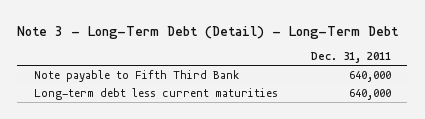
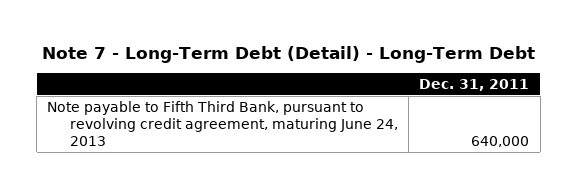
- Note 3 - Long-Term Debt (Detail) - Long-Term Debt
+ Note 7 - Long-Term Debt (Detail) - Long-Term Debt
- Note payable to Fifth Third Bank | 640,000
- Long-term debt less current maturities | 640,000
+ Note payable to Fifth Third Bank, pursuant to revolving credit agreement, maturing June 24, 2013 | 640,000

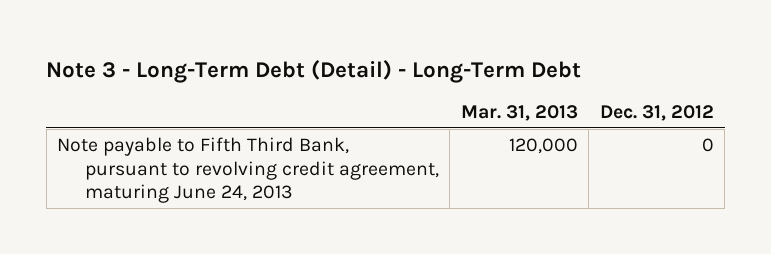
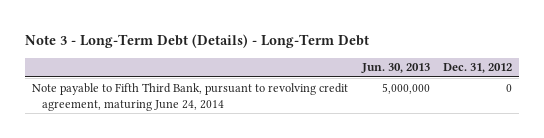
- Note 3 - Long-Term Debt (Detail) - Long-Term Debt
+ Note 3 - Long-Term Debt (Details) - Long-Term Debt
- | Mar. 31, 2013 | Dec. 31, 2012
+ | Jun. 30, 2013 | Dec. 31, 2012
- Note payable to Fifth Third Bank, pursuant to revolving credit agreement, maturing June 24, 2013 | 120,000 | 0
+ Note payable to Fifth Third Bank, pursuant to revolving credit agreement, maturing June 24, 2014 | 5,000,000 | 0

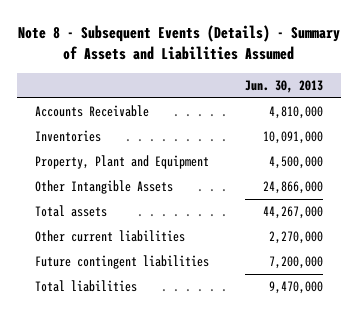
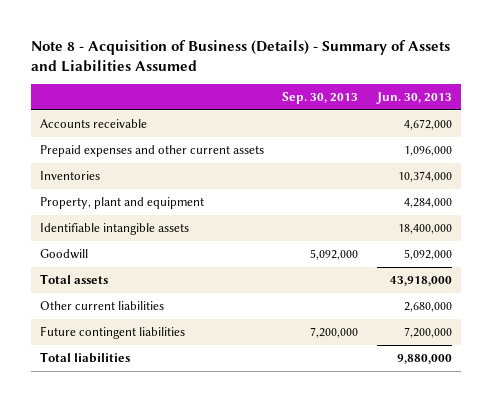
- Note 8 - Subsequent Events (Details) - Summary of Assets and Liabilities Assumed
+ Note 8 - Acquisition of Business (Details) - Summary of Assets and Liabilities Assumed
- | Jun. 30, 2013
+ | Sep. 30, 2013 | Jun. 30, 2013
- Accounts Receivable | 4,810,000
- Inventories | 10,091,000
- Property, Plant and Equipment | 4,500,000
- Other Intangible Assets | 24,866,000
- Total assets | 44,267,000
- Other current liabilities | 2,270,000
+ Accounts receivable | | 4,672,000
+ Prepaid expenses and other current assets | | 1,096,000
+ Inventories | | 10,374,000
+ Property, plant and equipment | | 4,284,000
+ Identifiable intangible assets | | 18,400,000
+ Goodwill | 5,092,000 | 5,092,000
+ Total assets | | 43,918,000
+ Other current liabilities | | 2,680,000
- Total liabilities | 9,470,000
+ Total liabilities | | 9,880,000

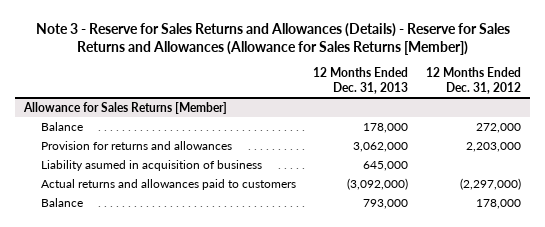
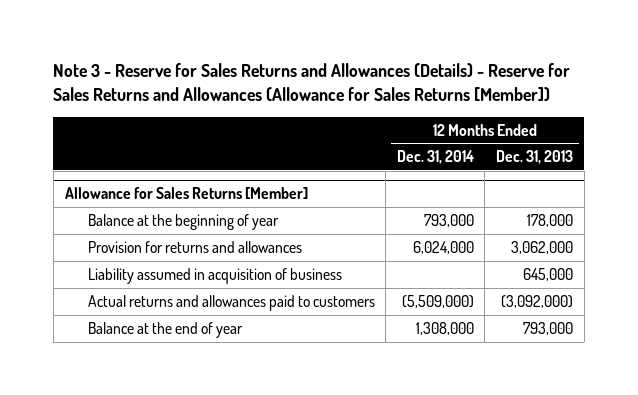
- | 12 Months Ended Dec. 31, 2013 | 12 Months Ended Dec. 31, 2012
+ | 12 Months Ended Dec. 31, 2014 | 12 Months Ended Dec. 31, 2013
@ Allowance for Sales Returns [Member]
- Balance | 178,000 | 272,000
+ Balance at the beginning of year | 793,000 | 178,000
- Liability asumed in acquisition of business | 645,000 |
+ Liability assumed in acquisition of business | | 645,000
- Balance | 793,000 | 178,000
+ Balance at the end of year | 1,308,000 | 793,000

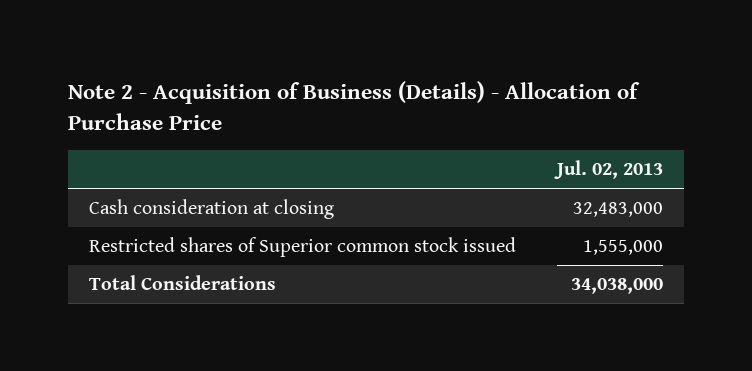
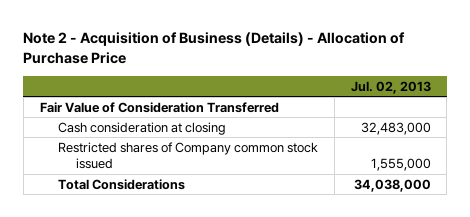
+ Fair Value of Consideration Transferred
- Restricted shares of Superior common stock issued | 1,555,000
+ Restricted shares of Company common stock issued | 1,555,000

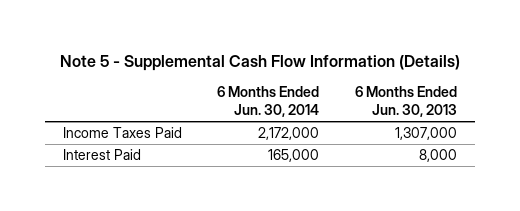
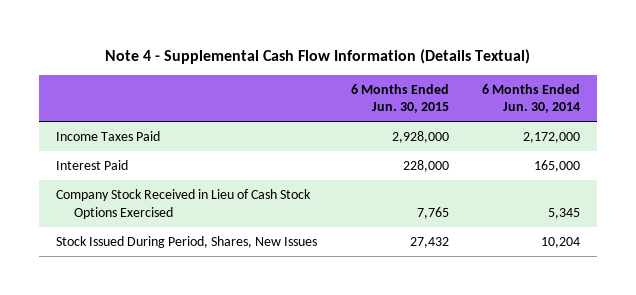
- Note 5 - Supplemental Cash Flow Information (Details)
+ Note 4 - Supplemental Cash Flow Information (Details Textual)
- | 6 Months Ended Jun. 30, 2014 | 6 Months Ended Jun. 30, 2013
+ | 6 Months Ended Jun. 30, 2015 | 6 Months Ended Jun. 30, 2014
+ Company Stock Received in Lieu of Cash Stock Options Exercised | 7,765 | 5,345
+ Stock Issued During Period, Shares, New Issues | 27,432 | 10,204

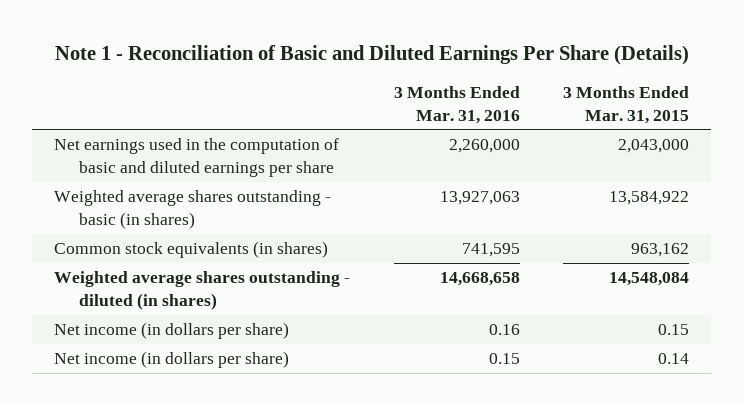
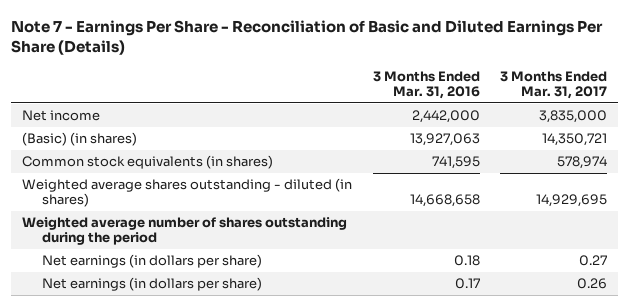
- Note 1 - Reconciliation of Basic and Diluted Earnings Per Share (Details)
+ Note 7 - Earnings Per Share - Reconciliation of Basic and Diluted Earnings Per Share (Details)
- | 3 Months Ended Mar. 31, 2016 | 3 Months Ended Mar. 31, 2015
+ | 3 Months Ended Mar. 31, 2016 | 3 Months Ended Mar. 31, 2017
- Net earnings used in the computation of basic and diluted earnings per share | 2,260,000 | 2,043,000
- Weighted average shares outstanding - basic (in shares) | 13,927,063 | 13,584,922
+ Net income | 2,442,000 | 3,835,000
+ (Basic) (in shares) | 13,927,063 | 14,350,721
- Net income (in dollars per share) | 0.16 | 0.15
- Net income (in dollars per share) | 0.15 | 0.14
+ Weighted average number of shares outstanding during the period
+ Net earnings (in dollars per share) | 0.18 | 0.27
+ Net earnings (in dollars per share) | 0.17 | 0.26

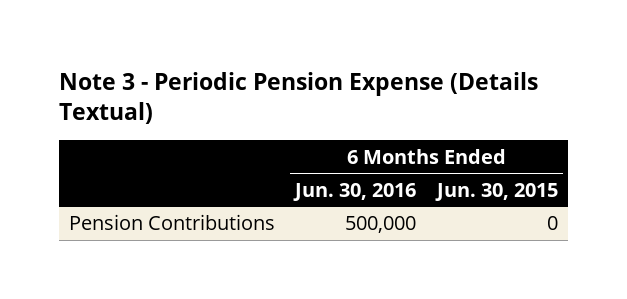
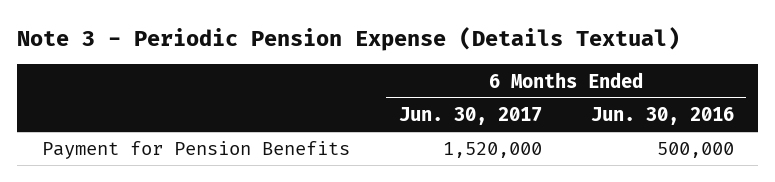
- | 6 Months Ended Jun. 30, 2016 | 6 Months Ended Jun. 30, 2015
+ | 6 Months Ended Jun. 30, 2017 | 6 Months Ended Jun. 30, 2016
- Pension Contributions | 500,000 | 0
+ Payment for Pension Benefits | 1,520,000 | 500,000

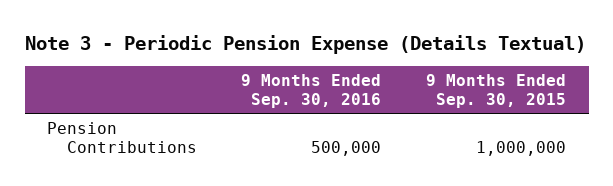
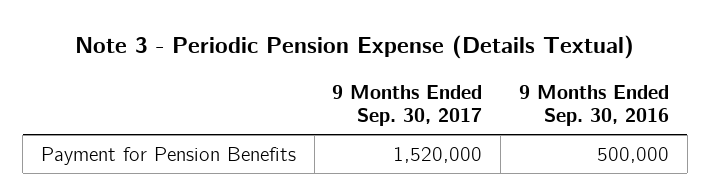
- | 9 Months Ended Sep. 30, 2016 | 9 Months Ended Sep. 30, 2015
+ | 9 Months Ended Sep. 30, 2017 | 9 Months Ended Sep. 30, 2016
- Pension Contributions | 500,000 | 1,000,000
+ Payment for Pension Benefits | 1,520,000 | 500,000

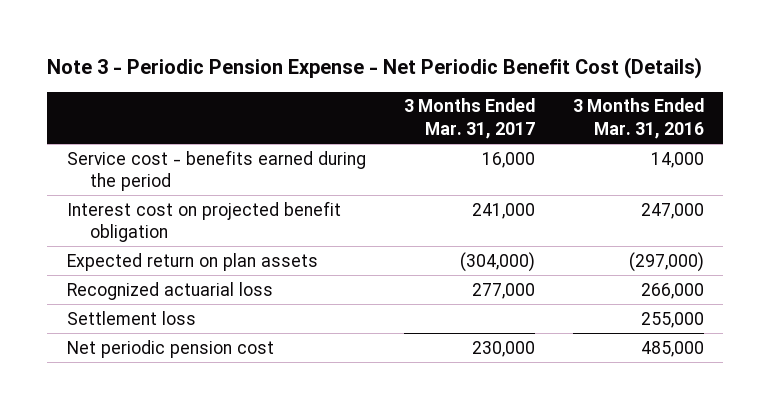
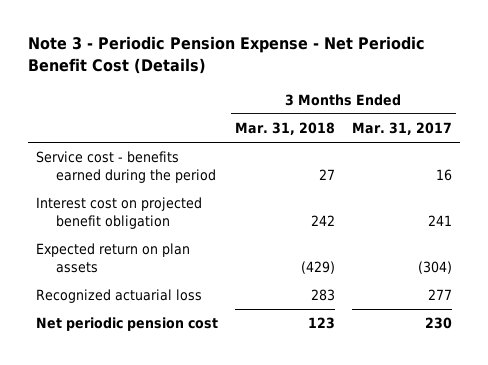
- | 3 Months Ended Mar. 31, 2017 | 3 Months Ended Mar. 31, 2016
+ | 3 Months Ended Mar. 31, 2018 | 3 Months Ended Mar. 31, 2017
- Service cost - benefits earned during the period | 16,000 | 14,000
- Interest cost on projected benefit obligation | 241,000 | 247,000
- Expected return on plan assets | (304,000) | (297,000)
- Recognized actuarial loss | 277,000 | 266,000
- Settlement loss | | 255,000
- Net periodic pension cost | 230,000 | 485,000
+ Service cost - benefits earned during the period | 27 | 16
+ Interest cost on projected benefit obligation | 242 | 241
+ Expected return on plan assets | (429) | (304)
+ Recognized actuarial loss | 283 | 277
+ Net periodic pension cost | 123 | 230

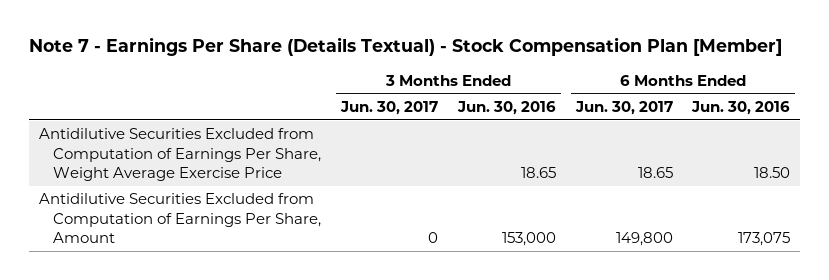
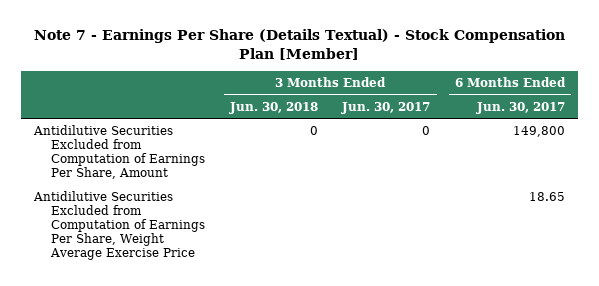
- | 3 Months Ended Jun. 30, 2017 | 3 Months Ended Jun. 30, 2016 | 6 Months Ended Jun. 30, 2017 | 6 Months Ended Jun. 30, 2016
+ | 3 Months Ended Jun. 30, 2018 | 3 Months Ended Jun. 30, 2017 | 6 Months Ended Jun. 30, 2017
moved down: Antidilutive Securities Excluded from Computation of Earnings Per Share, Weight Average Exercise Price | | | 18.65

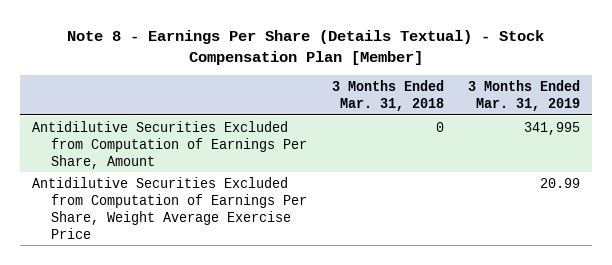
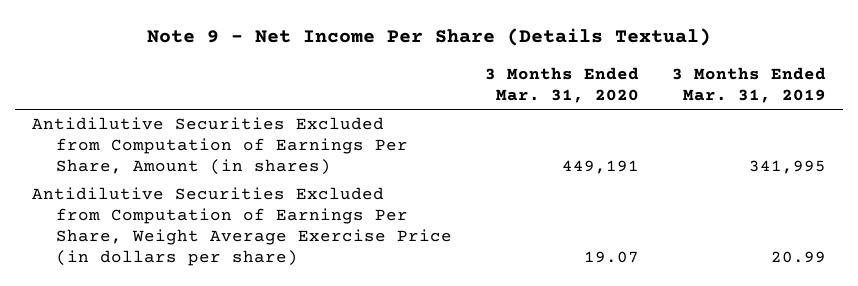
- Note 8 - Earnings Per Share (Details Textual) - Stock Compensation Plan [Member]
+ Note 9 - Net Income Per Share (Details Textual)
- | 3 Months Ended Mar. 31, 2018 | 3 Months Ended Mar. 31, 2019
+ | 3 Months Ended Mar. 31, 2020 | 3 Months Ended Mar. 31, 2019
- Antidilutive Securities Excluded from Computation of Earnings Per Share, Amount | 0 | 341,995
- Antidilutive Securities Excluded from Computation of Earnings Per Share, Weight Average Exercise Price | | 20.99
+ Antidilutive Securities Excluded from Computation of Earnings Per Share, Amount (in shares) | 449,191 | 341,995
+ Antidilutive Securities Excluded from Computation of Earnings Per Share, Weight Average Exercise Price (in dollars per share) | 19.07 | 20.99

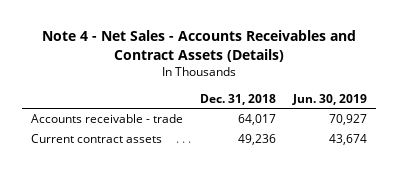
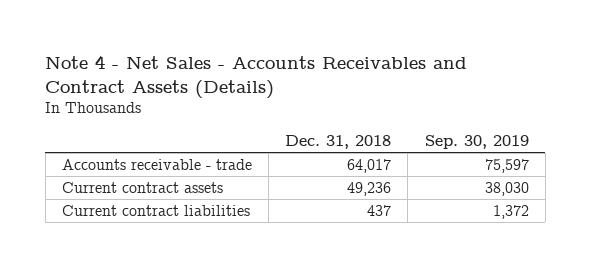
- | Dec. 31, 2018 | Jun. 30, 2019
+ | Dec. 31, 2018 | Sep. 30, 2019
+ Current contract liabilities | 437 | 1,372

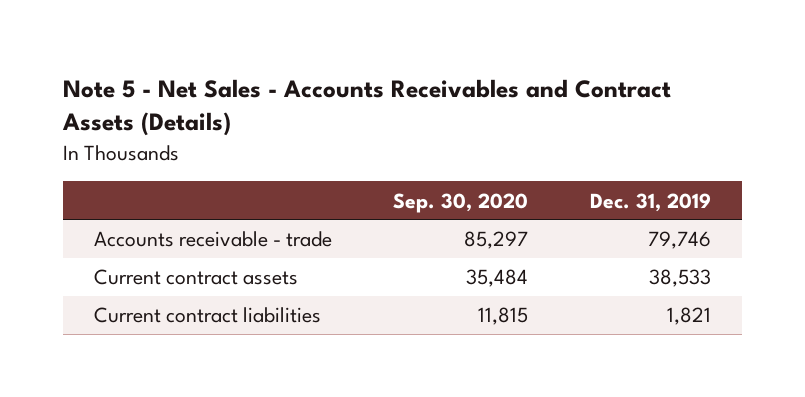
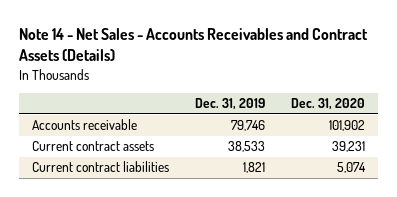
- Note 5 - Net Sales - Accounts Receivables and Contract Assets (Details)
+ Note 14 - Net Sales - Accounts Receivables and Contract Assets (Details)
- | Sep. 30, 2020 | Dec. 31, 2019
+ | Dec. 31, 2019 | Dec. 31, 2020
- Accounts receivable - trade | 85,297 | 79,746
+ Accounts receivable | 79,746 | 101,902

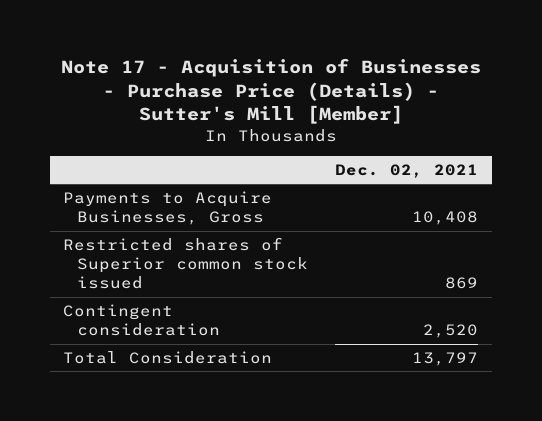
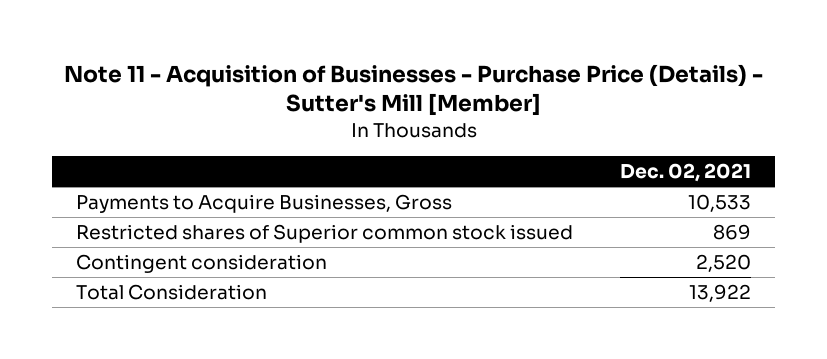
- Note 17 - Acquisition of Businesses - Purchase Price (Details) - Sutter's Mill [Member]
+ Note 11 - Acquisition of Businesses - Purchase Price (Details) - Sutter's Mill [Member]
- Payments to Acquire Businesses, Gross | 10,408
+ Payments to Acquire Businesses, Gross | 10,533
- Total Consideration | 13,797
+ Total Consideration | 13,922

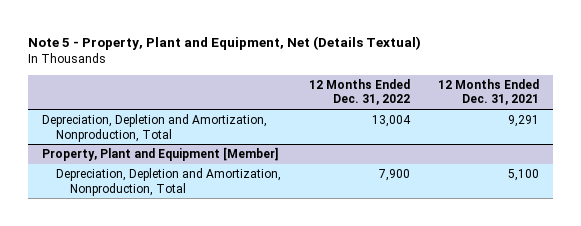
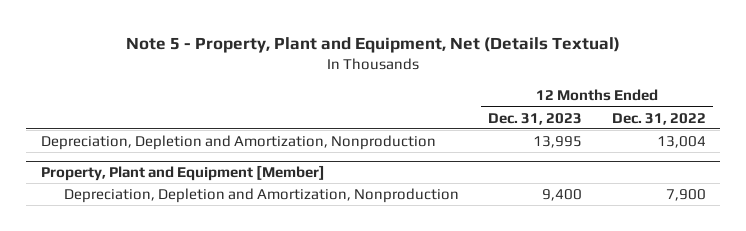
- | 12 Months Ended Dec. 31, 2022 | 12 Months Ended Dec. 31, 2021
+ | 12 Months Ended Dec. 31, 2023 | 12 Months Ended Dec. 31, 2022
- Depreciation, Depletion and Amortization, Nonproduction, Total | 13,004 | 9,291
+ Depreciation, Depletion and Amortization, Nonproduction | 13,995 | 13,004
@ Property, Plant and Equipment [Member]
- Depreciation, Depletion and Amortization, Nonproduction, Total | 7,900 | 5,100
+ Depreciation, Depletion and Amortization, Nonproduction | 9,400 | 7,900

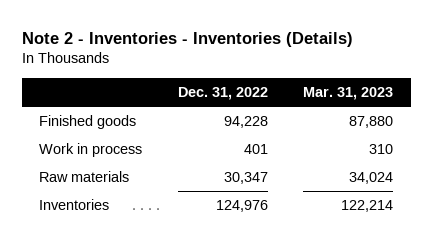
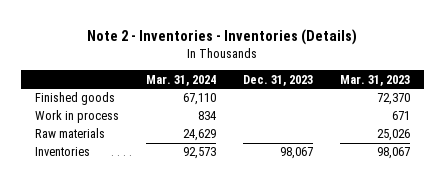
- | Dec. 31, 2022 | Mar. 31, 2023
+ | Mar. 31, 2024 | Dec. 31, 2023 | Mar. 31, 2023
- Finished goods | 94,228 | 87,880
- Work in process | 401 | 310
- Raw materials | 30,347 | 34,024
- Inventories | 124,976 | 122,214
+ Finished goods | 67,110 | | 72,370
+ Work in process | 834 | | 671
+ Raw materials | 24,629 | | 25,026
+ Inventories | 92,573 | 98,067 | 98,067

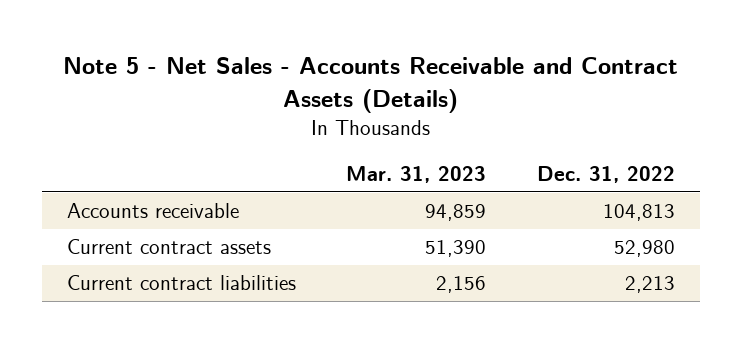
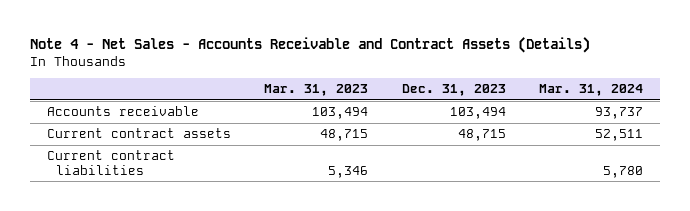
- Note 5 - Net Sales - Accounts Receivable and Contract Assets (Details)
+ Note 4 - Net Sales - Accounts Receivable and Contract Assets (Details)
- | Mar. 31, 2023 | Dec. 31, 2022
+ | Mar. 31, 2023 | Dec. 31, 2023 | Mar. 31, 2024
- Accounts receivable | 94,859 | 104,813
- Current contract assets | 51,390 | 52,980
- Current contract liabilities | 2,156 | 2,213
+ Accounts receivable | 103,494 | 103,494 | 93,737
+ Current contract assets | 48,715 | 48,715 | 52,511
+ Current contract liabilities | 5,346 | | 5,780

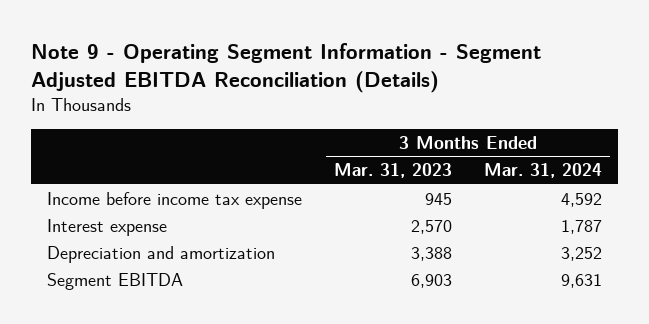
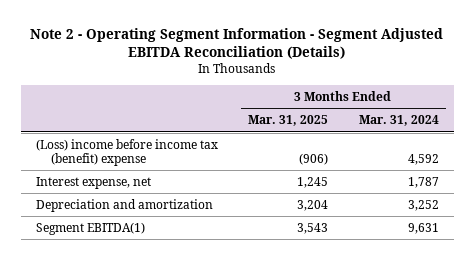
- Note 9 - Operating Segment Information - Segment Adjusted EBITDA Reconciliation (Details)
+ Note 2 - Operating Segment Information - Segment Adjusted EBITDA Reconciliation (Details)
- | 3 Months Ended Mar. 31, 2023 | 3 Months Ended Mar. 31, 2024
+ | 3 Months Ended Mar. 31, 2025 | 3 Months Ended Mar. 31, 2024
- Income before income tax expense | 945 | 4,592
- Interest expense | 2,570 | 1,787
+ (Loss) income before income tax (benefit) expense | (906) | 4,592
+ Interest expense, net | 1,245 | 1,787
- Segment EBITDA | 6,903 | 9,631
+ Segment EBITDA(1) | 3,543 | 9,631

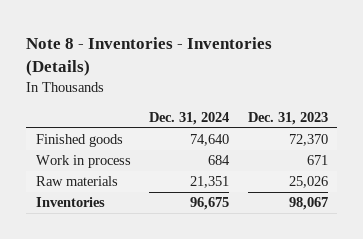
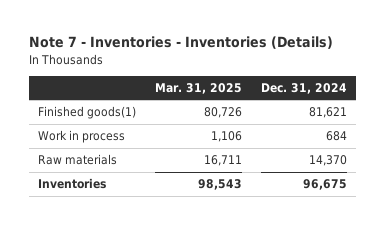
- Note 8 - Inventories - Inventories (Details)
+ Note 7 - Inventories - Inventories (Details)
- | Dec. 31, 2024 | Dec. 31, 2023
+ | Mar. 31, 2025 | Dec. 31, 2024
- Finished goods | 74,640 | 72,370
+ Finished goods(1) | 80,726 | 81,621
- Raw materials | 21,351 | 25,026
+ Raw materials | 16,711 | 14,370

